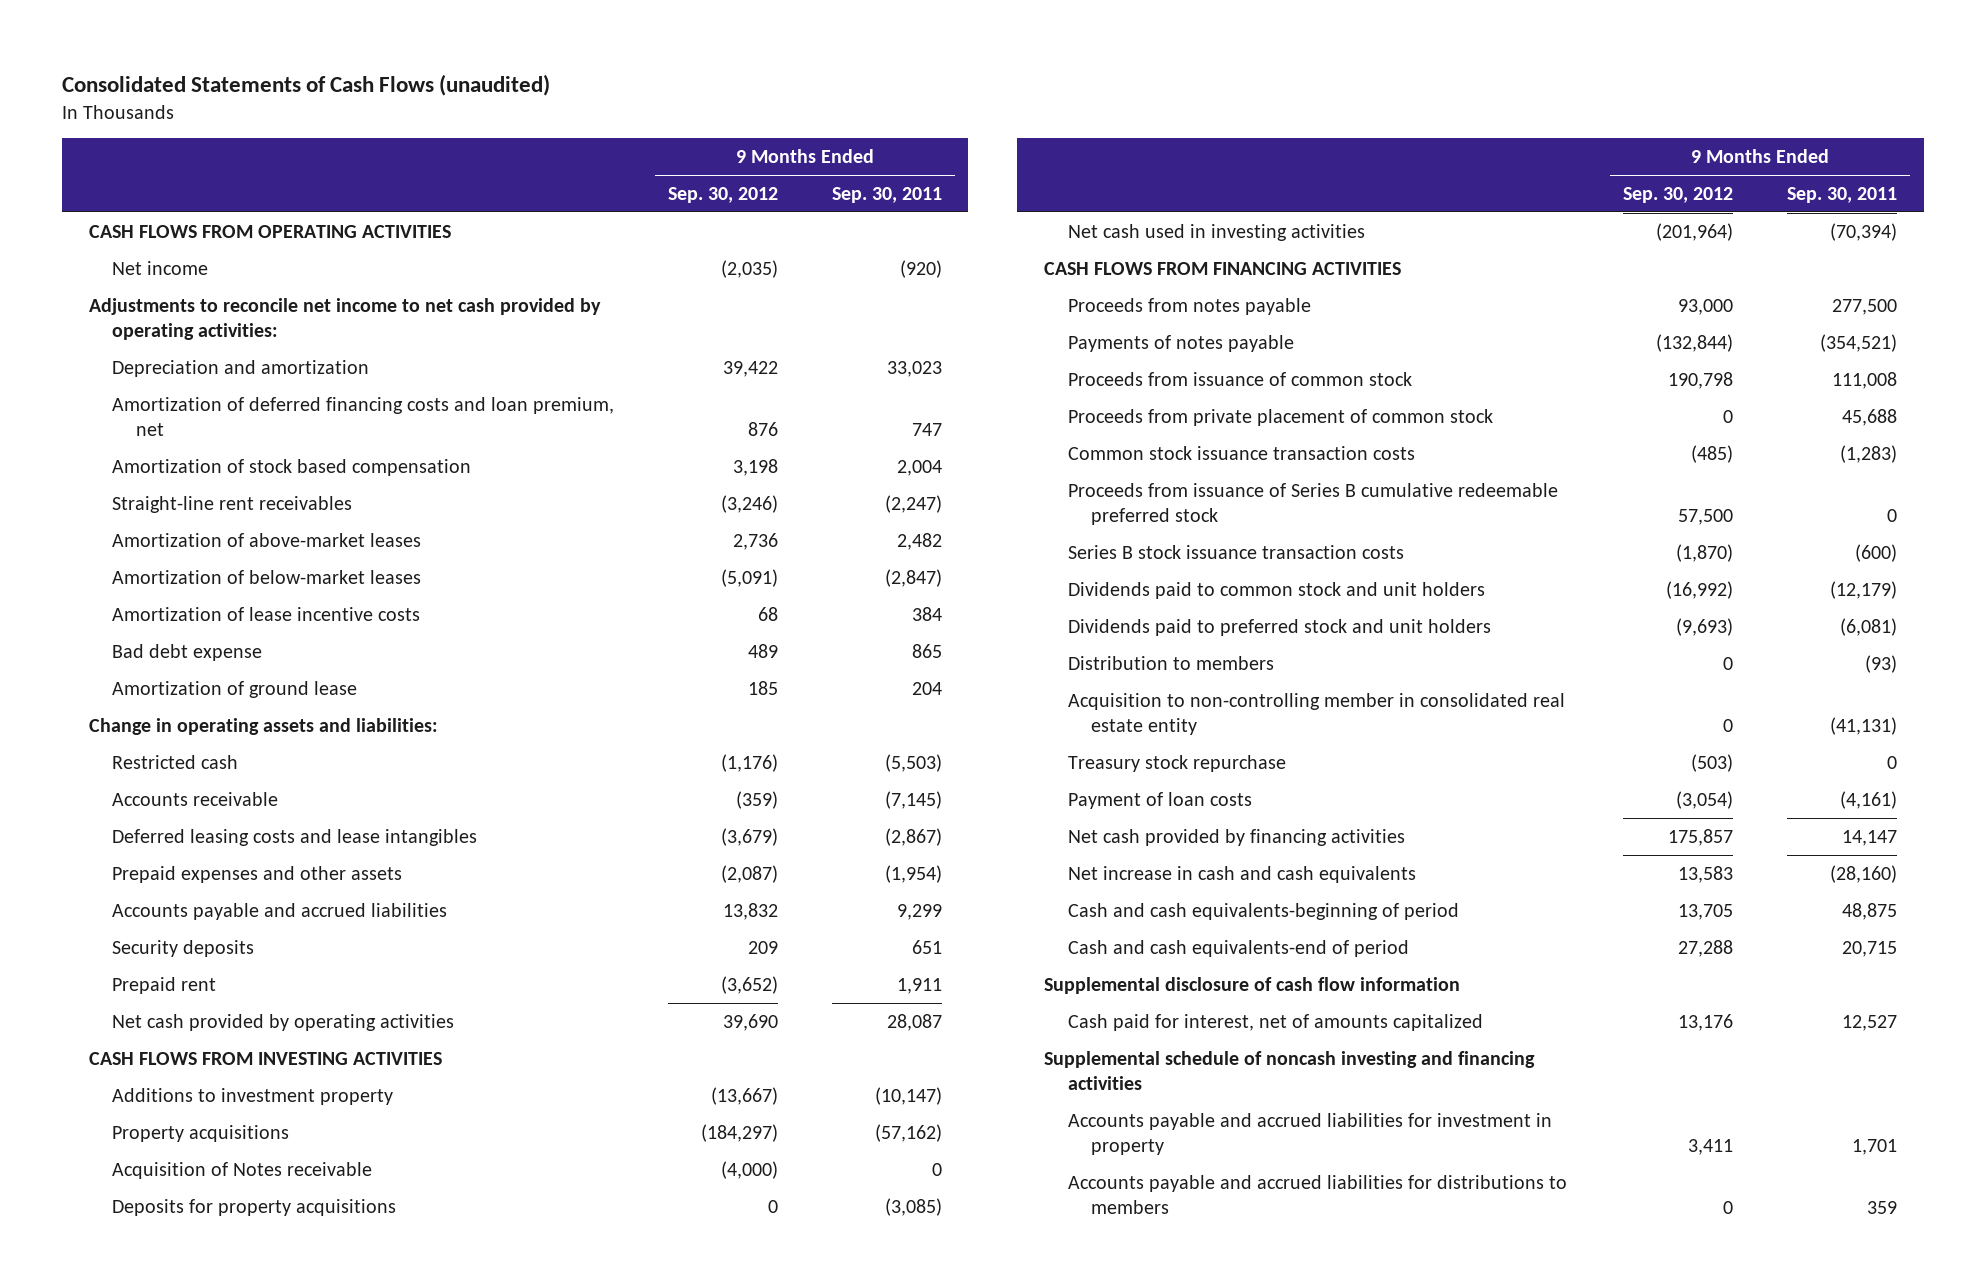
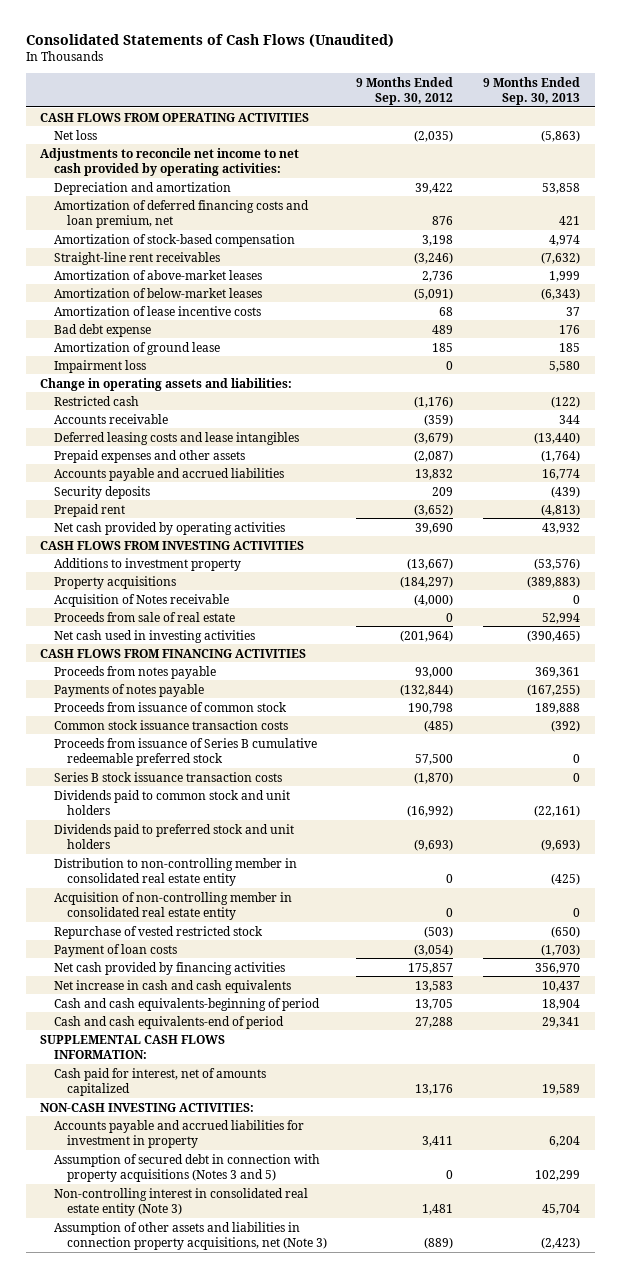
- Consolidated Statements of Cash Flows (unaudited)
+ Consolidated Statements of Cash Flows (Unaudited)
- | 9 Months Ended Sep. 30, 2012 | 9 Months Ended Sep. 30, 2011
+ | 9 Months Ended Sep. 30, 2012 | 9 Months Ended Sep. 30, 2013
- Net income | (2,035) | (920)
+ Net loss | (2,035) | (5,863)
- Amortization of stock based compensation | 3,198 | 2,004
+ Amortization of stock-based compensation | 3,198 | 4,974
+ Impairment loss | 0 | 5,580
- Deposits for property acquisitions | 0 | (3,085)
+ Proceeds from sale of real estate | 0 | 52,994
- Proceeds from private placement of common stock | 0 | 45,688
- Distribution to members | 0 | (93)
- Acquisition to non-controlling member in consolidated real estate entity | 0 | (41,131)
- Treasury stock repurchase | (503) | 0
+ Distribution to non-controlling member in consolidated real estate entity | 0 | (425)
+ Acquisition of non-controlling member in consolidated real estate entity | 0 | 0
+ Repurchase of vested restricted stock | (503) | (650)
- Supplemental disclosure of cash flow information
+ SUPPLEMENTAL CASH FLOWS INFORMATION:
- Supplemental schedule of noncash investing and financing activities
+ NON-CASH INVESTING ACTIVITIES:
- Accounts payable and accrued liabilities for distributions to members | 0 | 359
+ Assumption of secured debt in connection with property acquisitions (Notes 3 and 5) | 0 | 102,299
+ Non-controlling interest in consolidated real estate entity (Note 3) | 1,481 | 45,704
+ Assumption of other assets and liabilities in connection property acquisitions, net (Note 3) | (889) | (2,423)

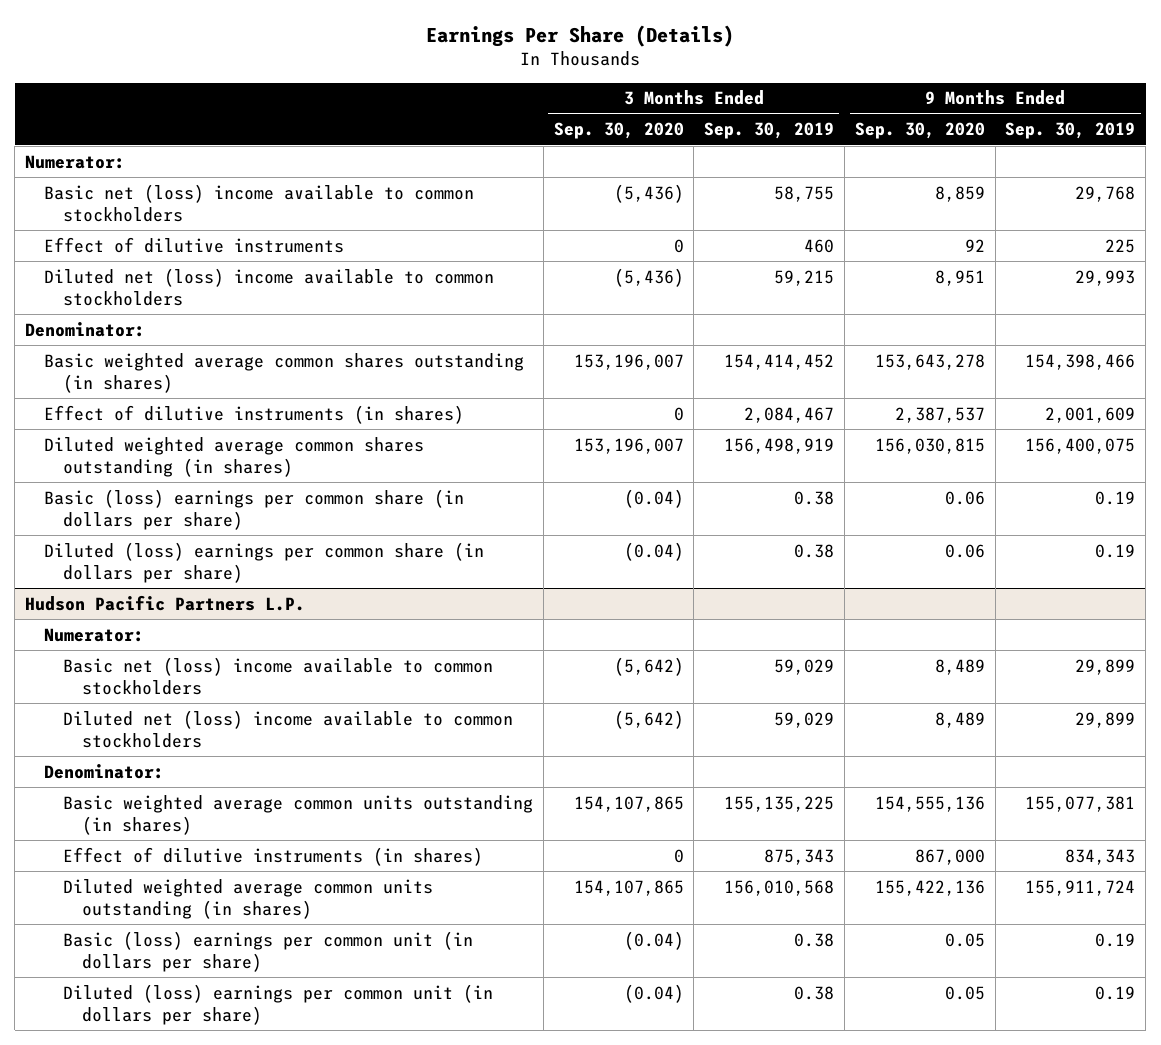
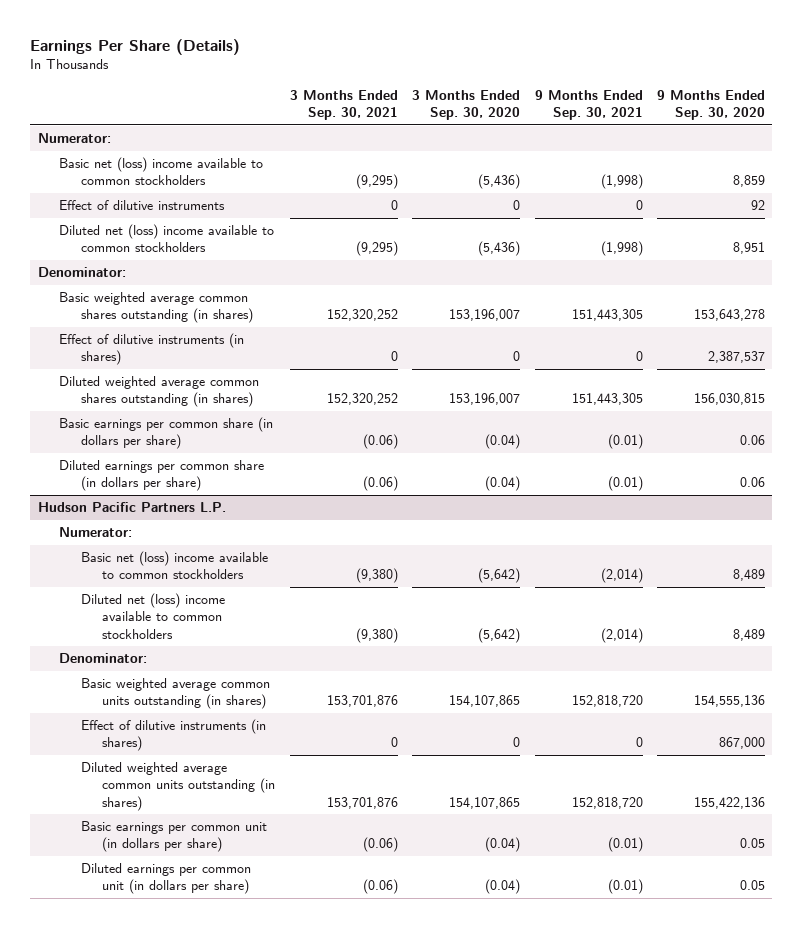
- | 3 Months Ended Sep. 30, 2020 | 3 Months Ended Sep. 30, 2019 | 9 Months Ended Sep. 30, 2020 | 9 Months Ended Sep. 30, 2019
+ | 3 Months Ended Sep. 30, 2021 | 3 Months Ended Sep. 30, 2020 | 9 Months Ended Sep. 30, 2021 | 9 Months Ended Sep. 30, 2020
- Basic (loss) earnings per common share (in dollars per share) | (0.04) | 0.38 | 0.06 | 0.19
- Diluted (loss) earnings per common share (in dollars per share) | (0.04) | 0.38 | 0.06 | 0.19
+ Basic earnings per common share (in dollars per share) | (0.06) | (0.04) | (0.01) | 0.06
+ Diluted earnings per common share (in dollars per share) | (0.06) | (0.04) | (0.01) | 0.06
@ Hudson Pacific Partners L.P.
- Basic (loss) earnings per common unit (in dollars per share) | (0.04) | 0.38 | 0.05 | 0.19
- Diluted (loss) earnings per common unit (in dollars per share) | (0.04) | 0.38 | 0.05 | 0.19
+ Basic earnings per common unit (in dollars per share) | (0.06) | (0.04) | (0.01) | 0.05
+ Diluted earnings per common unit (in dollars per share) | (0.06) | (0.04) | (0.01) | 0.05

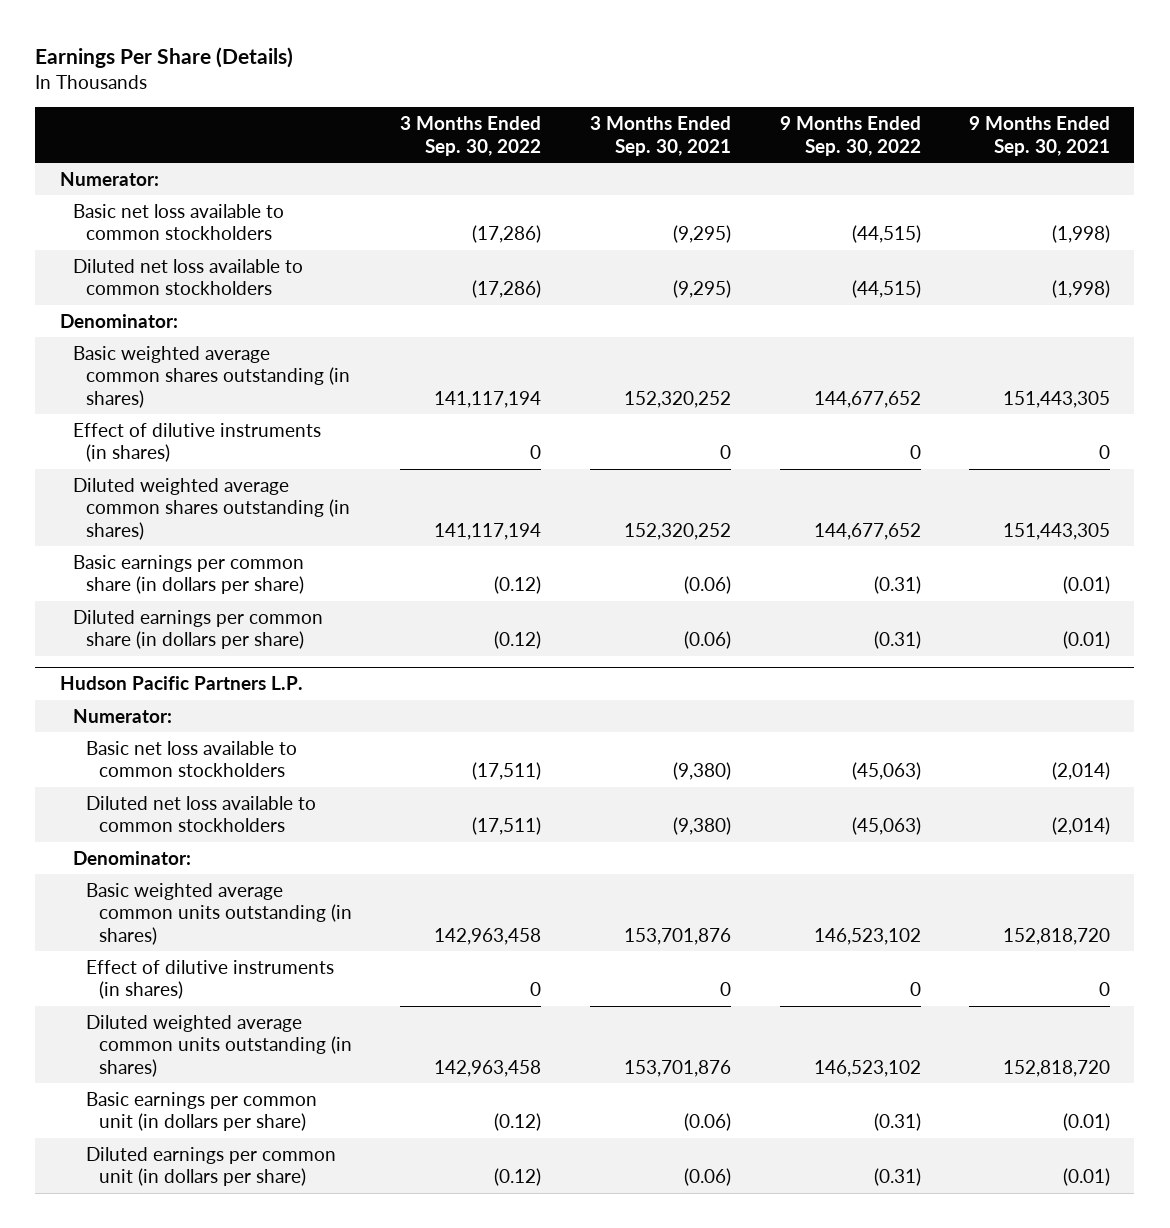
- | 3 Months Ended Sep. 30, 2021 | 3 Months Ended Sep. 30, 2020 | 9 Months Ended Sep. 30, 2021 | 9 Months Ended Sep. 30, 2020
+ | 3 Months Ended Sep. 30, 2022 | 3 Months Ended Sep. 30, 2021 | 9 Months Ended Sep. 30, 2022 | 9 Months Ended Sep. 30, 2021
- Basic net (loss) income available to common stockholders | (9,295) | (5,436) | (1,998) | 8,859
- Effect of dilutive instruments | 0 | 0 | 0 | 92
- Diluted net (loss) income available to common stockholders | (9,295) | (5,436) | (1,998) | 8,951
+ Basic net loss available to common stockholders | (17,286) | (9,295) | (44,515) | (1,998)
+ Diluted net loss available to common stockholders | (17,286) | (9,295) | (44,515) | (1,998)
@ Hudson Pacific Partners L.P.
- Basic net (loss) income available to common stockholders | (9,380) | (5,642) | (2,014) | 8,489
- Diluted net (loss) income available to common stockholders | (9,380) | (5,642) | (2,014) | 8,489
+ Basic net loss available to common stockholders | (17,511) | (9,380) | (45,063) | (2,014)
+ Diluted net loss available to common stockholders | (17,511) | (9,380) | (45,063) | (2,014)

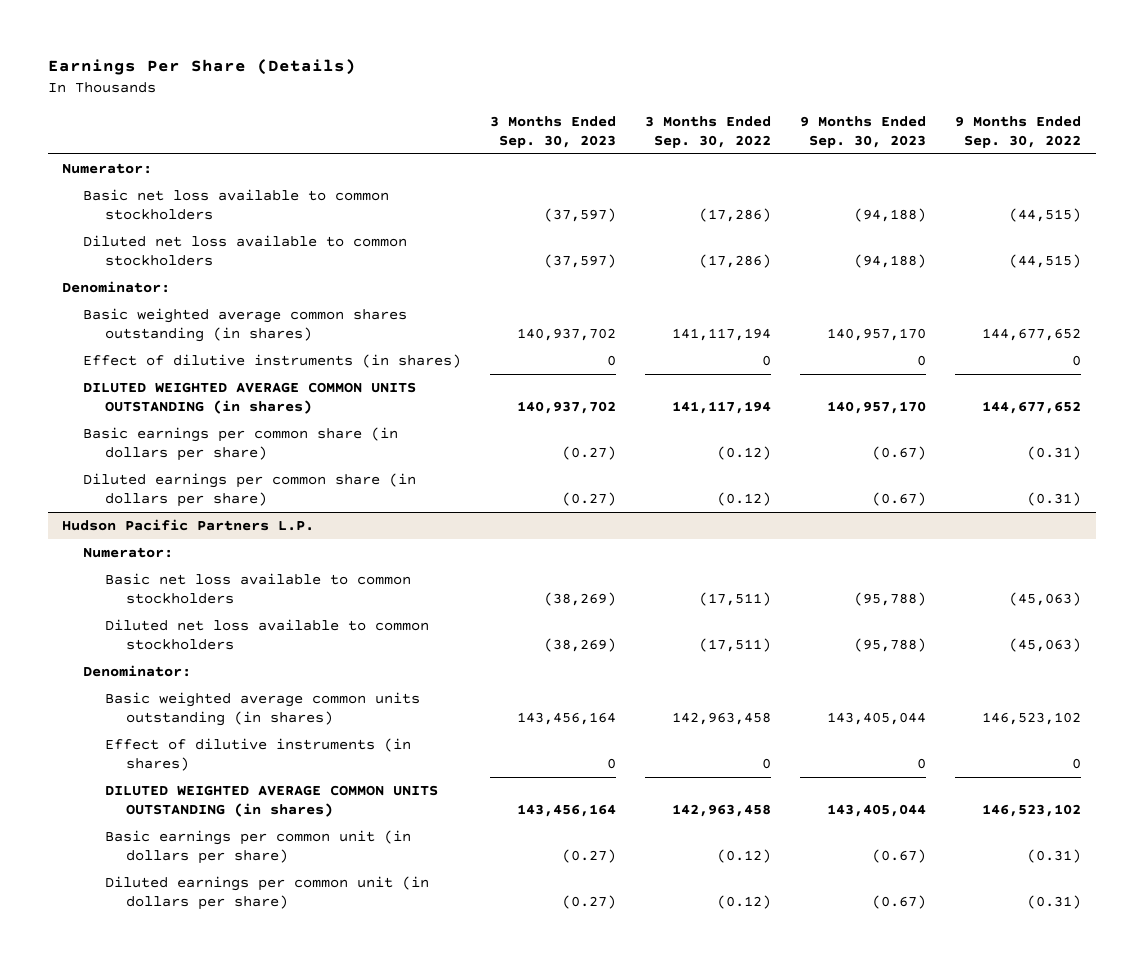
- | 3 Months Ended Sep. 30, 2022 | 3 Months Ended Sep. 30, 2021 | 9 Months Ended Sep. 30, 2022 | 9 Months Ended Sep. 30, 2021
+ | 3 Months Ended Sep. 30, 2023 | 3 Months Ended Sep. 30, 2022 | 9 Months Ended Sep. 30, 2023 | 9 Months Ended Sep. 30, 2022
- Diluted weighted average common shares outstanding (in shares) | 141,117,194 | 152,320,252 | 144,677,652 | 151,443,305
+ DILUTED WEIGHTED AVERAGE COMMON UNITS OUTSTANDING (in shares) | 140,937,702 | 141,117,194 | 140,957,170 | 144,677,652
@ Hudson Pacific Partners L.P.
- Diluted weighted average common units outstanding (in shares) | 142,963,458 | 153,701,876 | 146,523,102 | 152,818,720
+ DILUTED WEIGHTED AVERAGE COMMON UNITS OUTSTANDING (in shares) | 143,456,164 | 142,963,458 | 143,405,044 | 146,523,102

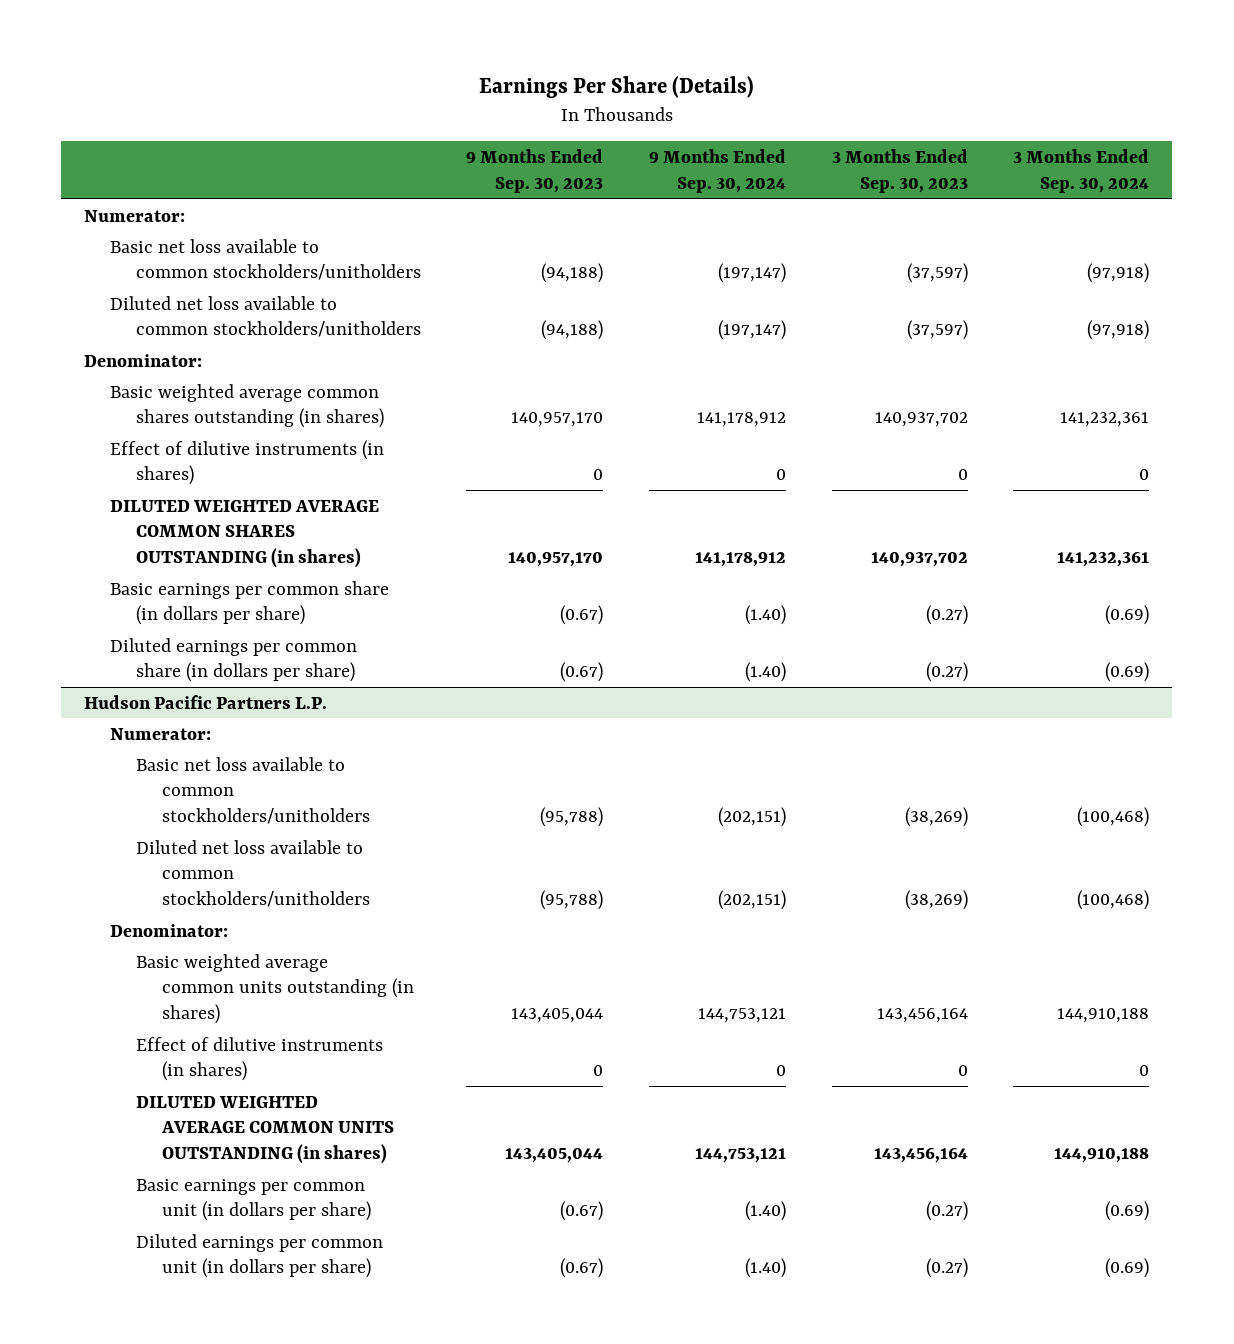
- | 3 Months Ended Sep. 30, 2023 | 3 Months Ended Sep. 30, 2022 | 9 Months Ended Sep. 30, 2023 | 9 Months Ended Sep. 30, 2022
+ | 9 Months Ended Sep. 30, 2023 | 9 Months Ended Sep. 30, 2024 | 3 Months Ended Sep. 30, 2023 | 3 Months Ended Sep. 30, 2024
- Basic net loss available to common stockholders | (37,597) | (17,286) | (94,188) | (44,515)
- Diluted net loss available to common stockholders | (37,597) | (17,286) | (94,188) | (44,515)
+ Basic net loss available to common stockholders/unitholders | (94,188) | (197,147) | (37,597) | (97,918)
+ Diluted net loss available to common stockholders/unitholders | (94,188) | (197,147) | (37,597) | (97,918)
- DILUTED WEIGHTED AVERAGE COMMON UNITS OUTSTANDING (in shares) | 140,937,702 | 141,117,194 | 140,957,170 | 144,677,652
+ DILUTED WEIGHTED AVERAGE COMMON SHARES OUTSTANDING (in shares) | 140,957,170 | 141,178,912 | 140,937,702 | 141,232,361
@ Hudson Pacific Partners L.P.
- Basic net loss available to common stockholders | (38,269) | (17,511) | (95,788) | (45,063)
- Diluted net loss available to common stockholders | (38,269) | (17,511) | (95,788) | (45,063)
+ Basic net loss available to common stockholders/unitholders | (95,788) | (202,151) | (38,269) | (100,468)
+ Diluted net loss available to common stockholders/unitholders | (95,788) | (202,151) | (38,269) | (100,468)

